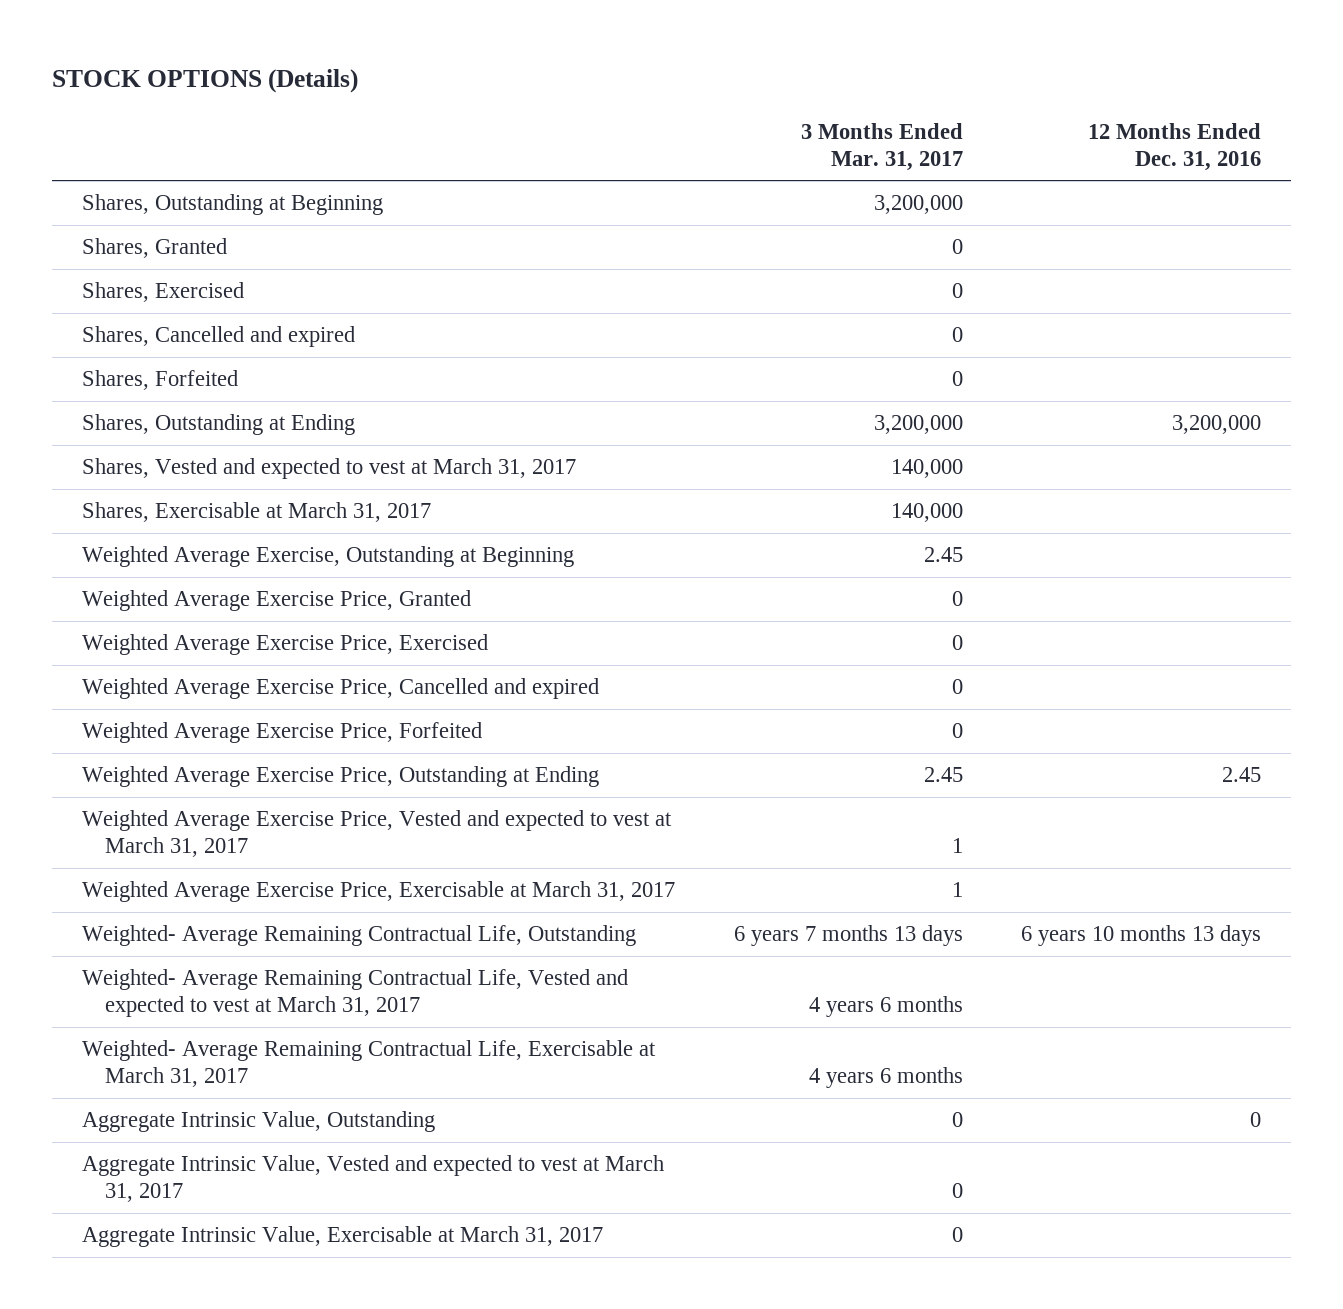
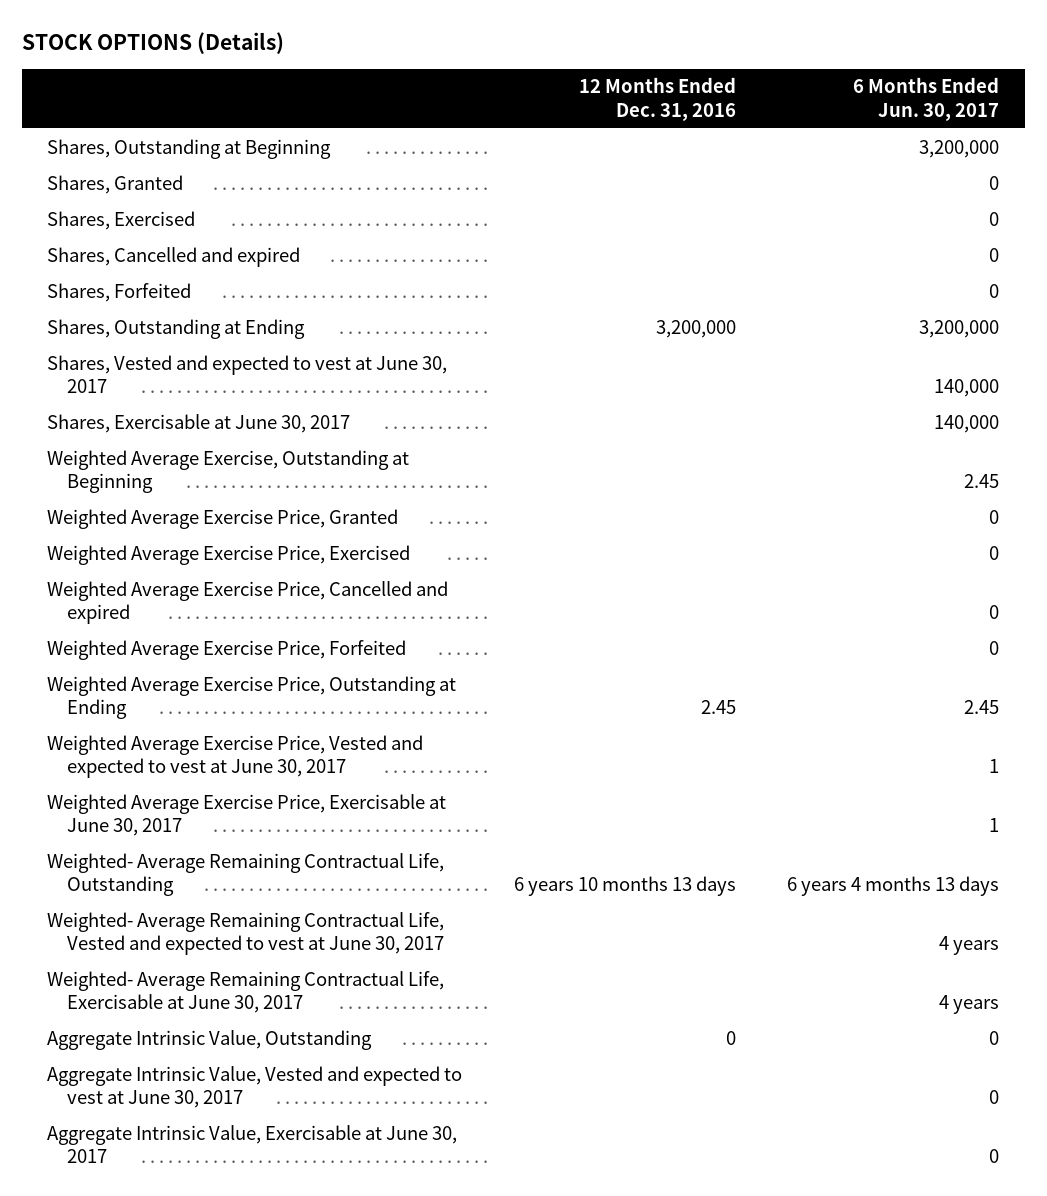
- | 3 Months Ended Mar. 31, 2017 | 12 Months Ended Dec. 31, 2016
+ | 12 Months Ended Dec. 31, 2016 | 6 Months Ended Jun. 30, 2017
- Shares, Vested and expected to vest at March 31, 2017 | 140,000 |
- Shares, Exercisable at March 31, 2017 | 140,000 |
+ Shares, Vested and expected to vest at June 30, 2017 | | 140,000
+ Shares, Exercisable at June 30, 2017 | | 140,000
- Weighted Average Exercise Price, Vested and expected to vest at March 31, 2017 | 1 |
- Weighted Average Exercise Price, Exercisable at March 31, 2017 | 1 |
+ Weighted Average Exercise Price, Vested and expected to vest at June 30, 2017 | | 1
+ Weighted Average Exercise Price, Exercisable at June 30, 2017 | | 1
- Weighted- Average Remaining Contractual Life, Vested and expected to vest at March 31, 2017 | 4 years 6 months |
- Weighted- Average Remaining Contractual Life, Exercisable at March 31, 2017 | 4 years 6 months |
+ Weighted- Average Remaining Contractual Life, Vested and expected to vest at June 30, 2017 | | 4 years
+ Weighted- Average Remaining Contractual Life, Exercisable at June 30, 2017 | | 4 years
- Aggregate Intrinsic Value, Vested and expected to vest at March 31, 2017 | 0 |
- Aggregate Intrinsic Value, Exercisable at March 31, 2017 | 0 |
+ Aggregate Intrinsic Value, Vested and expected to vest at June 30, 2017 | | 0
+ Aggregate Intrinsic Value, Exercisable at June 30, 2017 | | 0

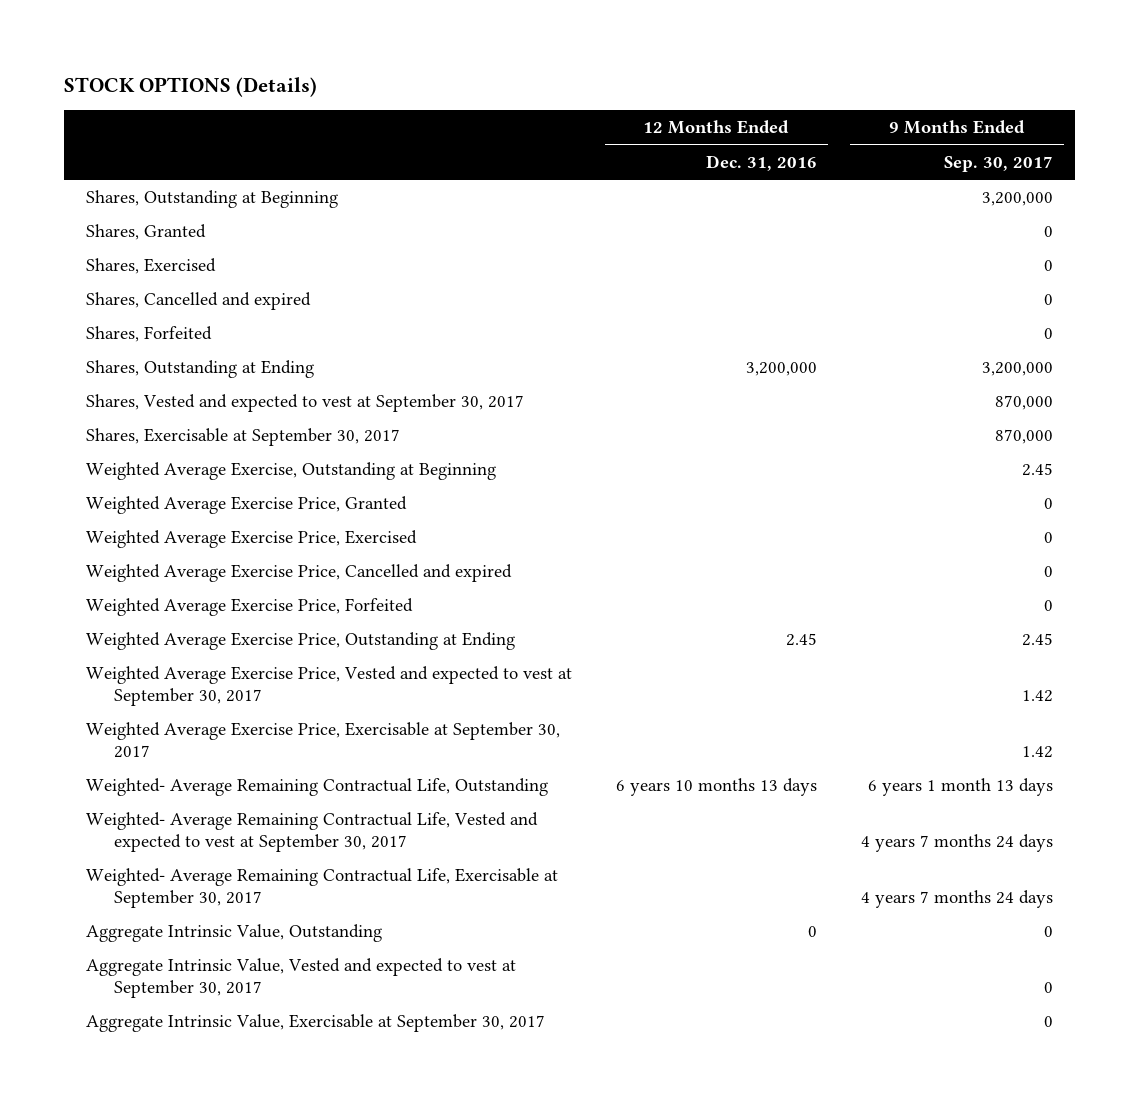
- | 12 Months Ended Dec. 31, 2016 | 6 Months Ended Jun. 30, 2017
+ | 12 Months Ended Dec. 31, 2016 | 9 Months Ended Sep. 30, 2017
- Shares, Vested and expected to vest at June 30, 2017 | | 140,000
- Shares, Exercisable at June 30, 2017 | | 140,000
+ Shares, Vested and expected to vest at September 30, 2017 | | 870,000
+ Shares, Exercisable at September 30, 2017 | | 870,000
- Weighted Average Exercise Price, Vested and expected to vest at June 30, 2017 | | 1
- Weighted Average Exercise Price, Exercisable at June 30, 2017 | | 1
+ Weighted Average Exercise Price, Vested and expected to vest at September 30, 2017 | | 1.42
+ Weighted Average Exercise Price, Exercisable at September 30, 2017 | | 1.42
- Weighted- Average Remaining Contractual Life, Vested and expected to vest at June 30, 2017 | | 4 years
- Weighted- Average Remaining Contractual Life, Exercisable at June 30, 2017 | | 4 years
+ Weighted- Average Remaining Contractual Life, Vested and expected to vest at September 30, 2017 | | 4 years 7 months 24 days
+ Weighted- Average Remaining Contractual Life, Exercisable at September 30, 2017 | | 4 years 7 months 24 days
- Aggregate Intrinsic Value, Vested and expected to vest at June 30, 2017 | | 0
- Aggregate Intrinsic Value, Exercisable at June 30, 2017 | | 0
+ Aggregate Intrinsic Value, Vested and expected to vest at September 30, 2017 | | 0
+ Aggregate Intrinsic Value, Exercisable at September 30, 2017 | | 0

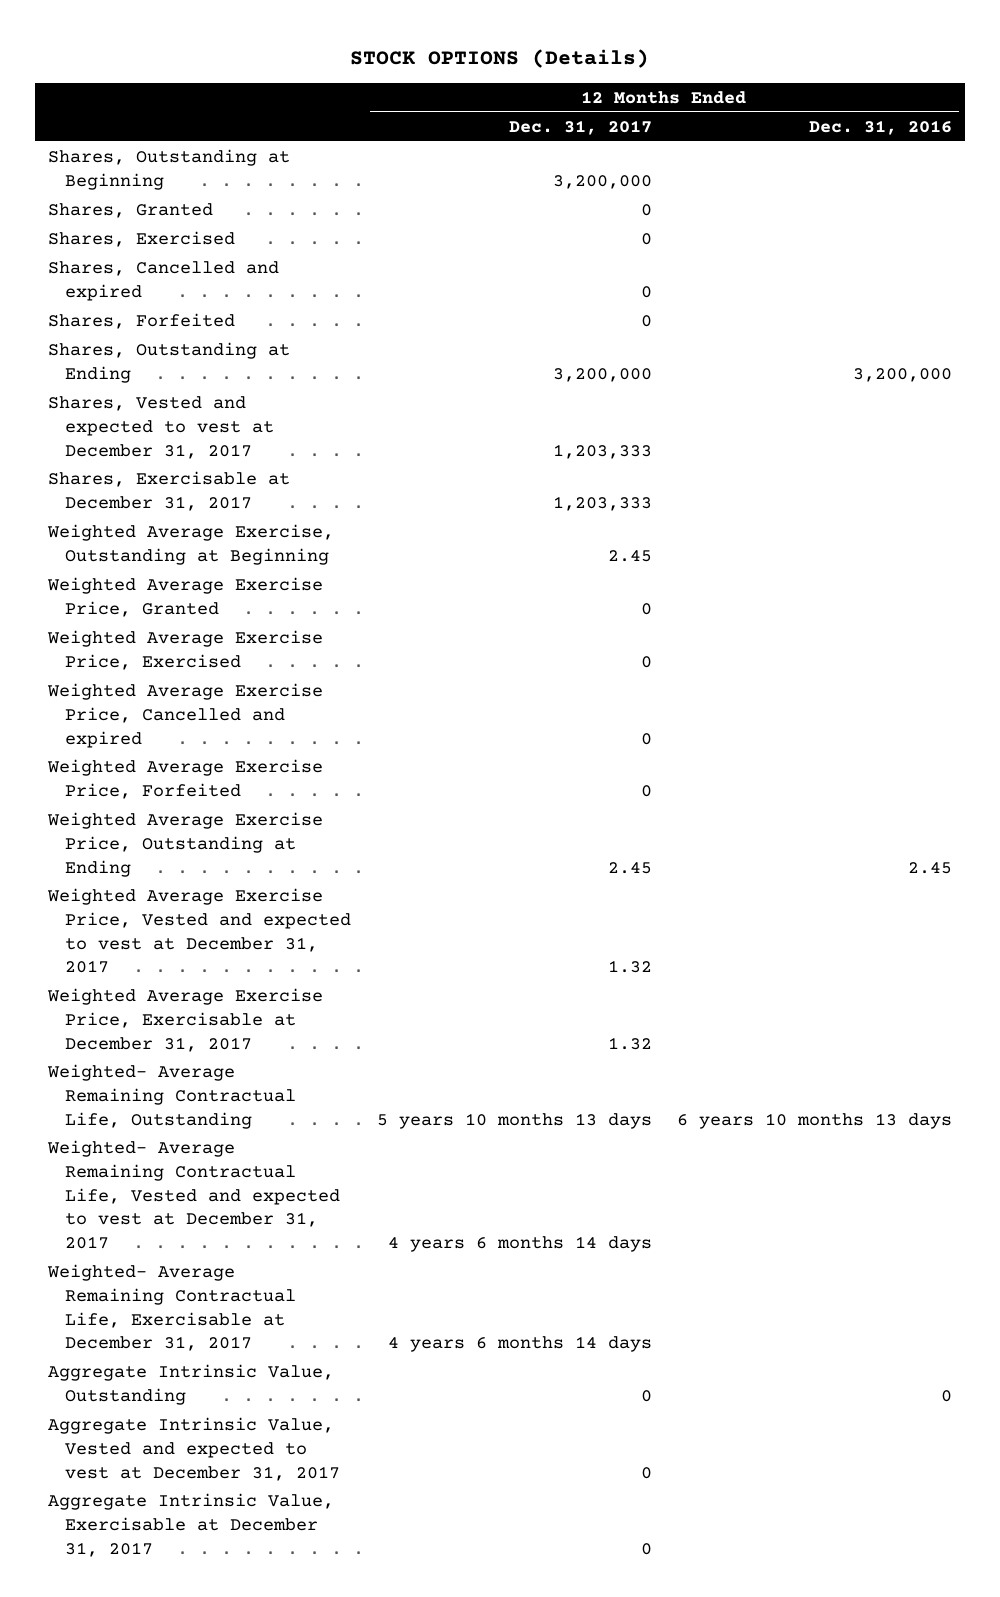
- | 12 Months Ended Dec. 31, 2016 | 9 Months Ended Sep. 30, 2017
+ | 12 Months Ended Dec. 31, 2017 | 12 Months Ended Dec. 31, 2016
- Shares, Vested and expected to vest at September 30, 2017 | | 870,000
- Shares, Exercisable at September 30, 2017 | | 870,000
+ Shares, Vested and expected to vest at December 31, 2017 | 1,203,333 |
+ Shares, Exercisable at December 31, 2017 | 1,203,333 |
- Weighted Average Exercise Price, Vested and expected to vest at September 30, 2017 | | 1.42
- Weighted Average Exercise Price, Exercisable at September 30, 2017 | | 1.42
+ Weighted Average Exercise Price, Vested and expected to vest at December 31, 2017 | 1.32 |
+ Weighted Average Exercise Price, Exercisable at December 31, 2017 | 1.32 |
- Weighted- Average Remaining Contractual Life, Vested and expected to vest at September 30, 2017 | | 4 years 7 months 24 days
- Weighted- Average Remaining Contractual Life, Exercisable at September 30, 2017 | | 4 years 7 months 24 days
+ Weighted- Average Remaining Contractual Life, Vested and expected to vest at December 31, 2017 | 4 years 6 months 14 days |
+ Weighted- Average Remaining Contractual Life, Exercisable at December 31, 2017 | 4 years 6 months 14 days |
- Aggregate Intrinsic Value, Vested and expected to vest at September 30, 2017 | | 0
- Aggregate Intrinsic Value, Exercisable at September 30, 2017 | | 0
+ Aggregate Intrinsic Value, Vested and expected to vest at December 31, 2017 | 0 |
+ Aggregate Intrinsic Value, Exercisable at December 31, 2017 | 0 |

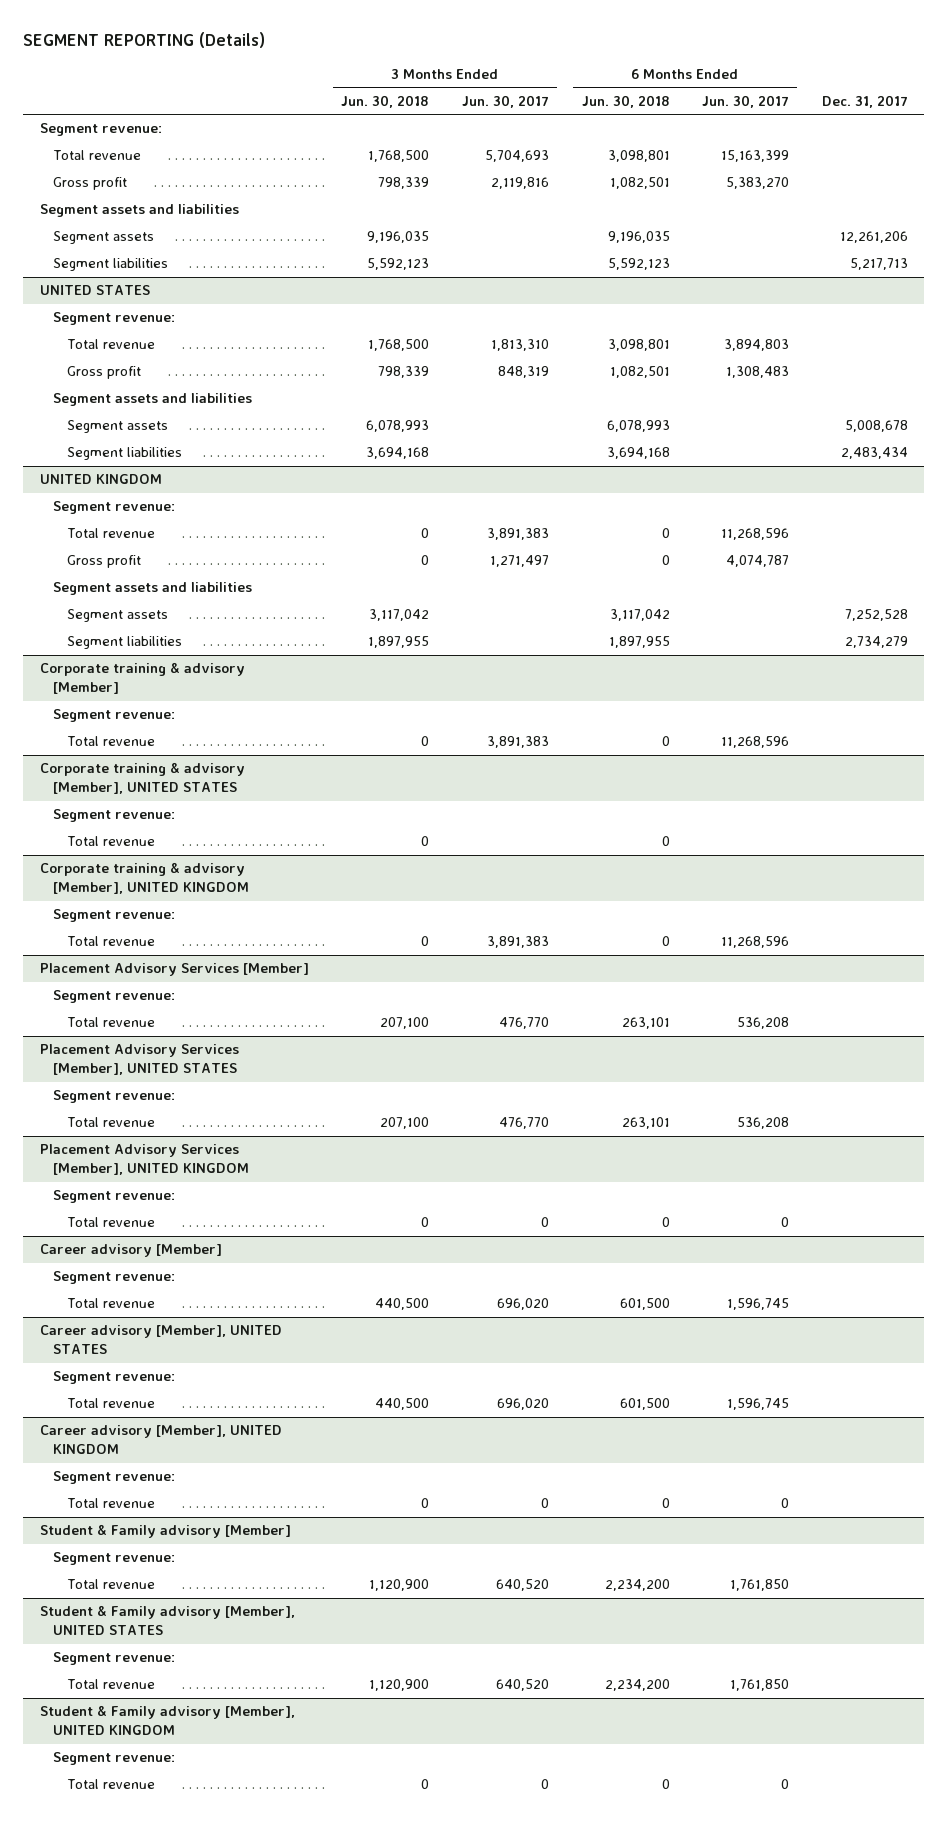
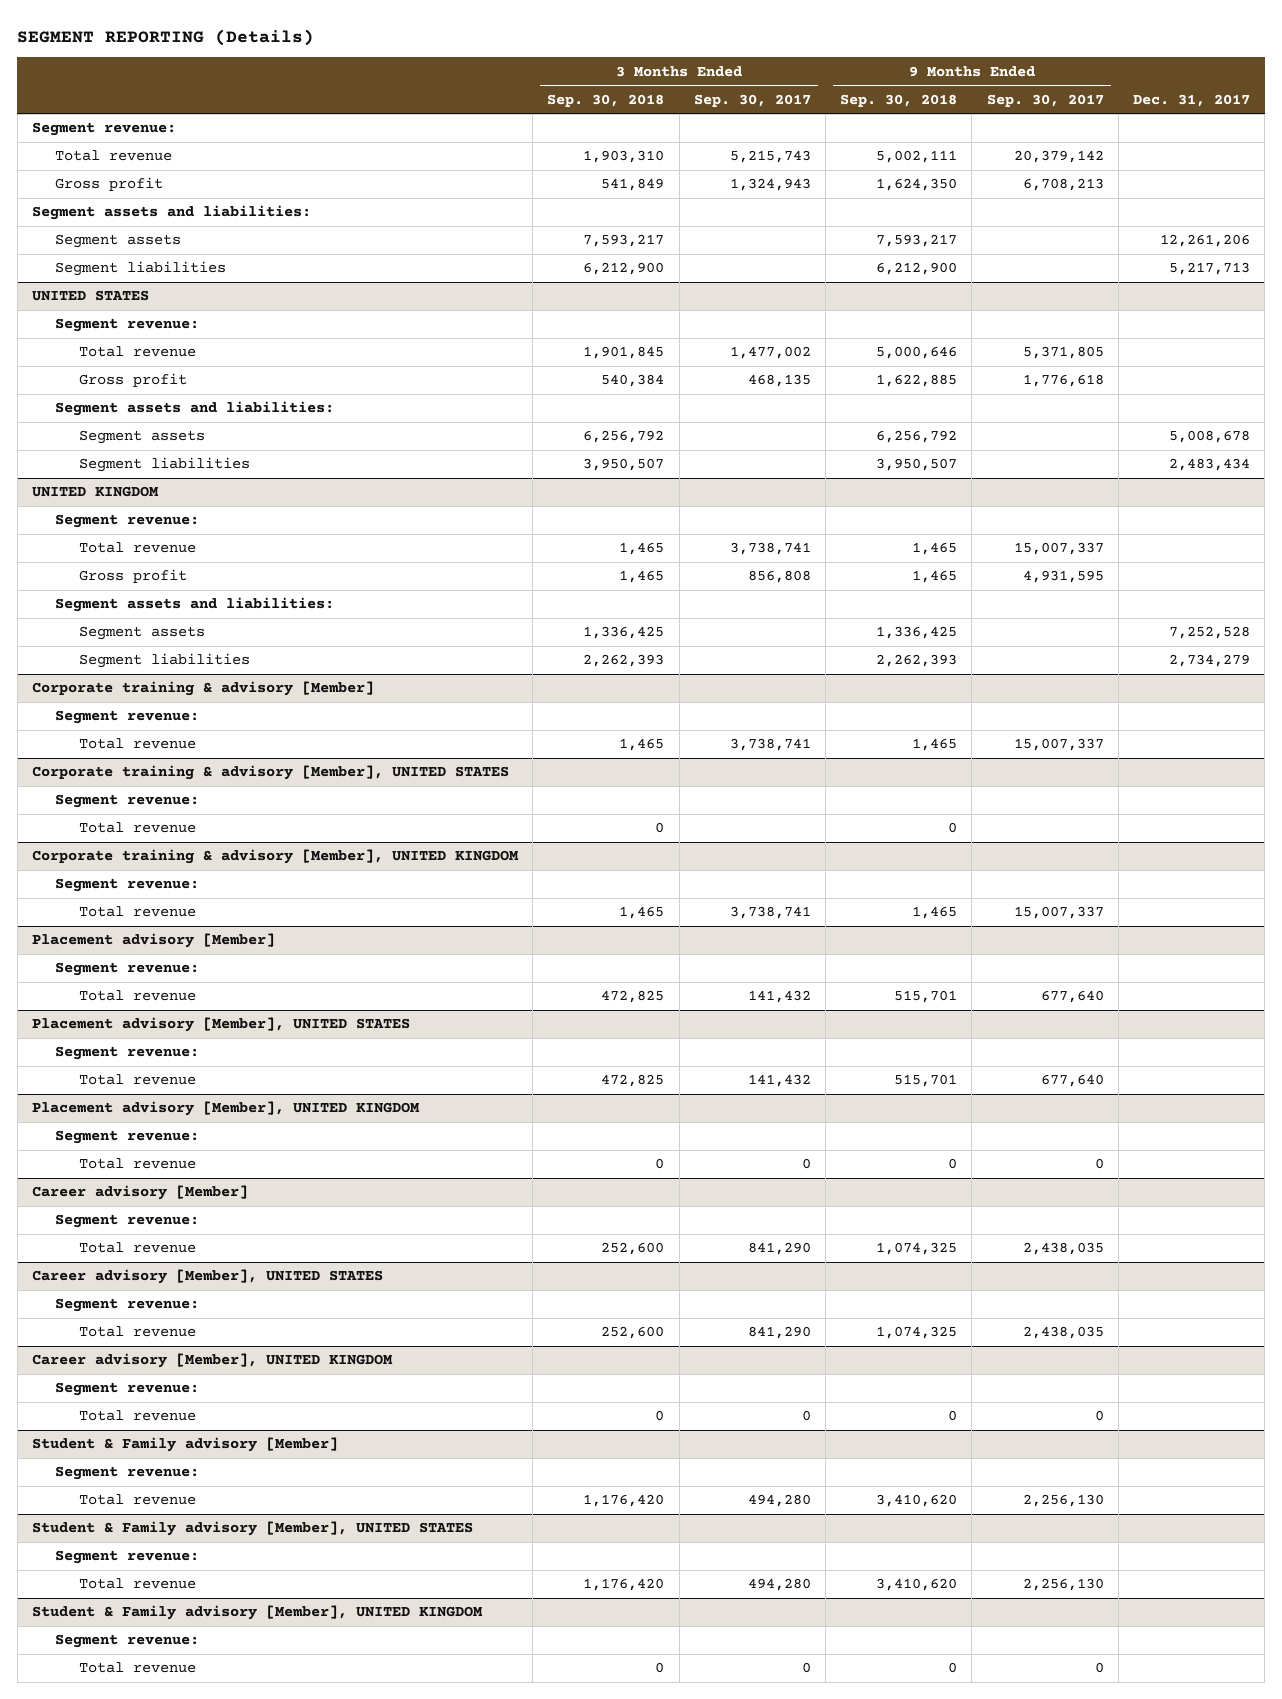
- | 3 Months Ended Jun. 30, 2018 | 3 Months Ended Jun. 30, 2017 | 6 Months Ended Jun. 30, 2018 | 6 Months Ended Jun. 30, 2017 | Dec. 31, 2017
+ | 3 Months Ended Sep. 30, 2018 | 3 Months Ended Sep. 30, 2017 | 9 Months Ended Sep. 30, 2018 | 9 Months Ended Sep. 30, 2017 | Dec. 31, 2017
- Segment assets and liabilities
+ Segment assets and liabilities:
@ UNITED STATES
- Segment assets and liabilities
+ Segment assets and liabilities:
@ UNITED KINGDOM
- Segment assets and liabilities
+ Segment assets and liabilities:
- Placement Advisory Services [Member]
+ Placement advisory [Member]
- Placement Advisory Services [Member], UNITED STATES
+ Placement advisory [Member], UNITED STATES
- Placement Advisory Services [Member], UNITED KINGDOM
+ Placement advisory [Member], UNITED KINGDOM

